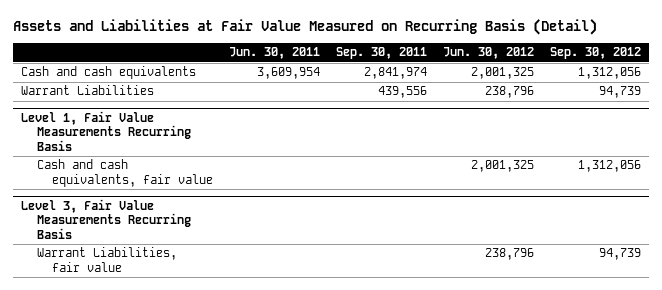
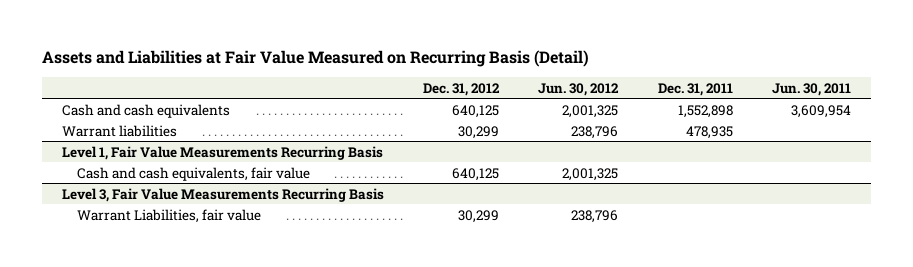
- | Jun. 30, 2011 | Sep. 30, 2011 | Jun. 30, 2012 | Sep. 30, 2012
+ | Dec. 31, 2012 | Jun. 30, 2012 | Dec. 31, 2011 | Jun. 30, 2011
- Warrant Liabilities | | 439,556 | 238,796 | 94,739
+ Warrant liabilities | 30,299 | 238,796 | 478,935 |

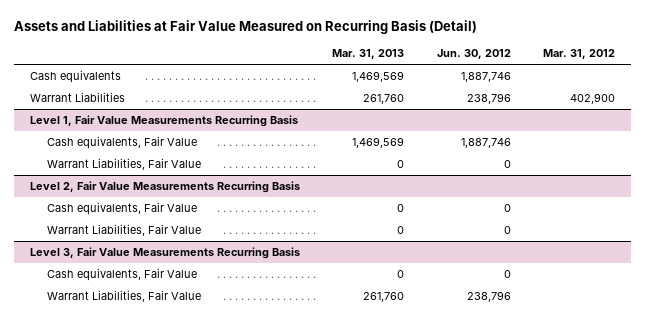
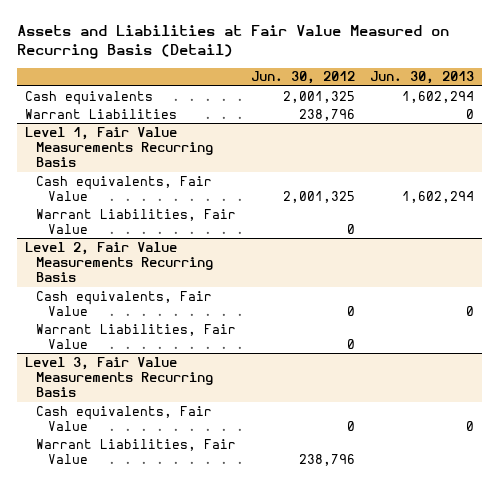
- | Mar. 31, 2013 | Jun. 30, 2012 | Mar. 31, 2012
+ | Jun. 30, 2012 | Jun. 30, 2013
- Cash equivalents | 1,469,569 | 1,887,746 |
+ Cash equivalents | 2,001,325 | 1,602,294
@ Level 1, Fair Value Measurements Recurring Basis
- Cash equivalents, Fair Value | 1,469,569 | 1,887,746 |
+ Cash equivalents, Fair Value | 2,001,325 | 1,602,294

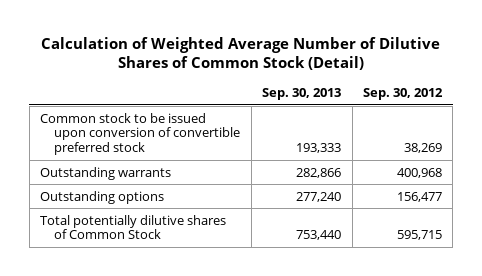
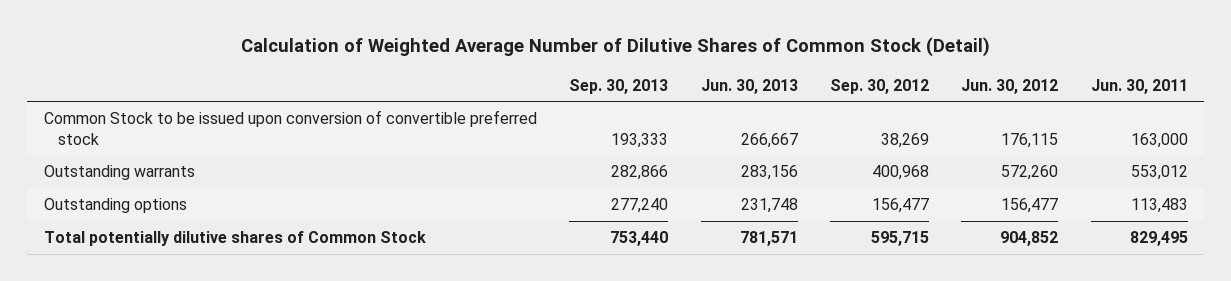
- | Sep. 30, 2013 | Sep. 30, 2012
+ | Sep. 30, 2013 | Jun. 30, 2013 | Sep. 30, 2012 | Jun. 30, 2012 | Jun. 30, 2011
- Common stock to be issued upon conversion of convertible preferred stock | 193,333 | 38,269
+ Common Stock to be issued upon conversion of convertible preferred stock | 193,333 | 266,667 | 38,269 | 176,115 | 163,000

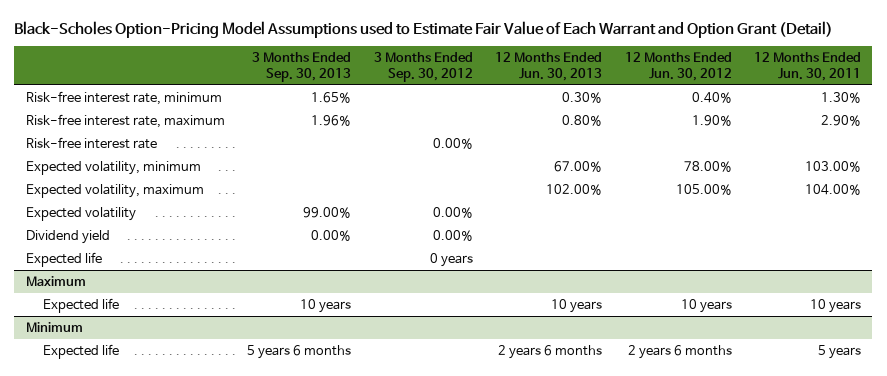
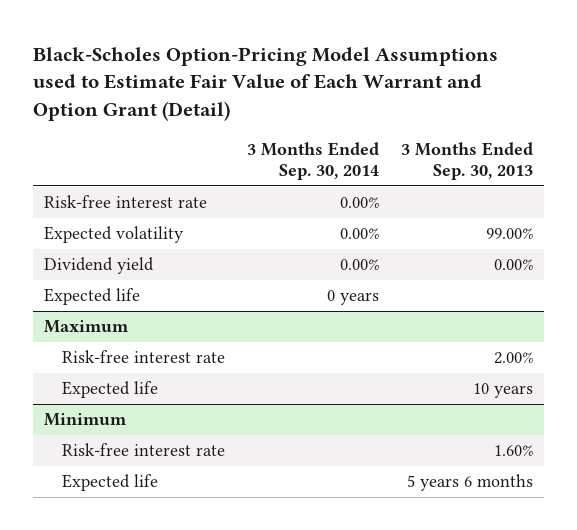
- | 3 Months Ended Sep. 30, 2013 | 3 Months Ended Sep. 30, 2012 | 12 Months Ended Jun. 30, 2013 | 12 Months Ended Jun. 30, 2012 | 12 Months Ended Jun. 30, 2011
+ | 3 Months Ended Sep. 30, 2014 | 3 Months Ended Sep. 30, 2013
- Risk-free interest rate, minimum | 1.65% | | 0.30% | 0.40% | 1.30%
- Risk-free interest rate, maximum | 1.96% | | 0.80% | 1.90% | 2.90%
- Expected volatility, minimum | | | 67.00% | 78.00% | 103.00%
- Expected volatility, maximum | | | 102.00% | 105.00% | 104.00%
@ Maximum
+ Risk-free interest rate | | 2.00%
@ Minimum
+ Risk-free interest rate | | 1.60%

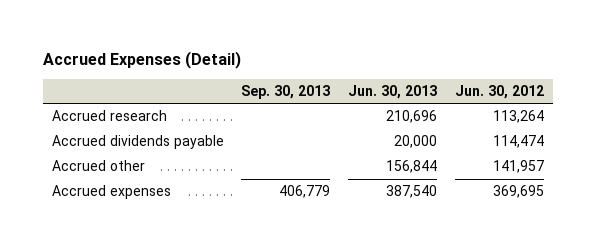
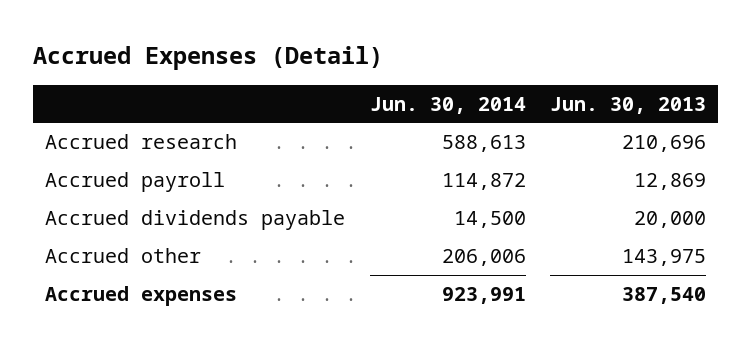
- | Sep. 30, 2013 | Jun. 30, 2013 | Jun. 30, 2012
+ | Jun. 30, 2014 | Jun. 30, 2013
+ Accrued payroll | 114,872 | 12,869
- Accrued other | | 156,844 | 141,957
+ Accrued other | 206,006 | 143,975

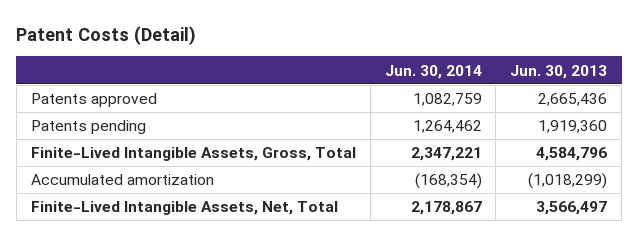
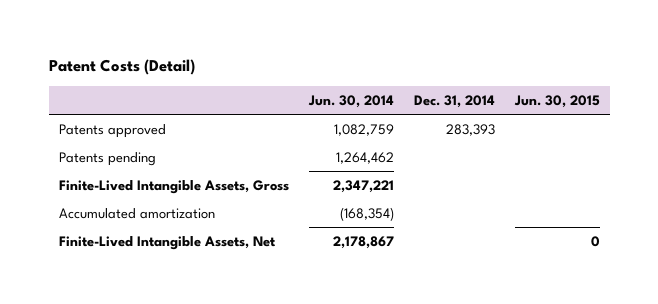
- | Jun. 30, 2014 | Jun. 30, 2013
+ | Jun. 30, 2014 | Dec. 31, 2014 | Jun. 30, 2015
- Finite-Lived Intangible Assets, Gross, Total | 2,347,221 | 4,584,796
+ Finite-Lived Intangible Assets, Gross | 2,347,221 | |
- Finite-Lived Intangible Assets, Net, Total | 2,178,867 | 3,566,497
+ Finite-Lived Intangible Assets, Net | 2,178,867 | | 0

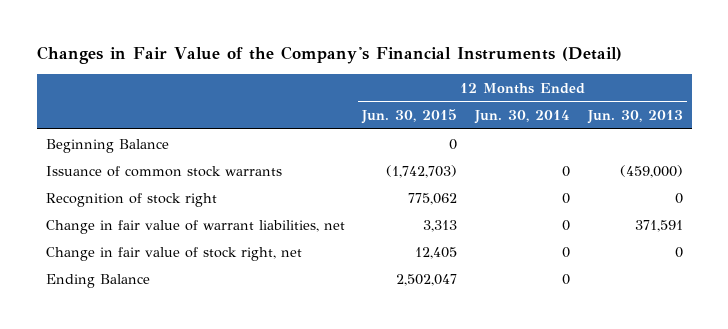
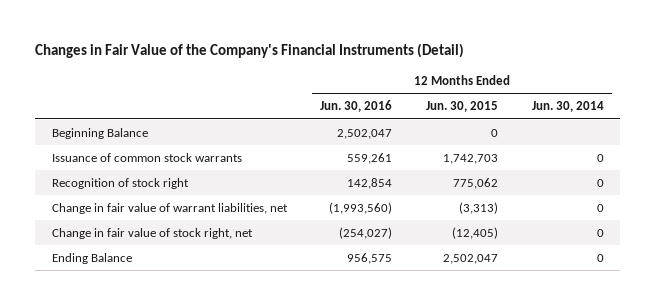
- | 12 Months Ended Jun. 30, 2015 | 12 Months Ended Jun. 30, 2014 | 12 Months Ended Jun. 30, 2013
+ | 12 Months Ended Jun. 30, 2016 | 12 Months Ended Jun. 30, 2015 | 12 Months Ended Jun. 30, 2014
- Issuance of common stock warrants | (1,742,703) | 0 | (459,000)
+ Issuance of common stock warrants | 559,261 | 1,742,703 | 0
- Change in fair value of warrant liabilities, net | 3,313 | 0 | 371,591
- Change in fair value of stock right, net | 12,405 | 0 | 0
+ Change in fair value of warrant liabilities, net | (1,993,560) | (3,313) | 0
+ Change in fair value of stock right, net | (254,027) | (12,405) | 0

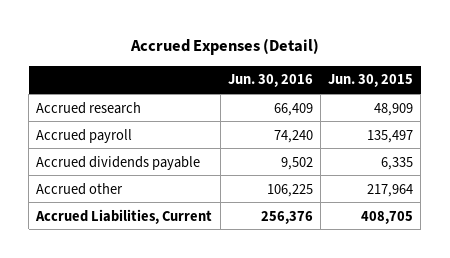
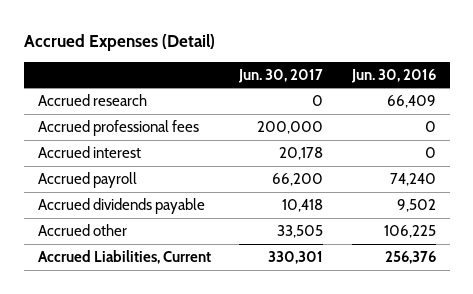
- | Jun. 30, 2016 | Jun. 30, 2015
+ | Jun. 30, 2017 | Jun. 30, 2016
+ Accrued professional fees | 200,000 | 0
+ Accrued interest | 20,178 | 0

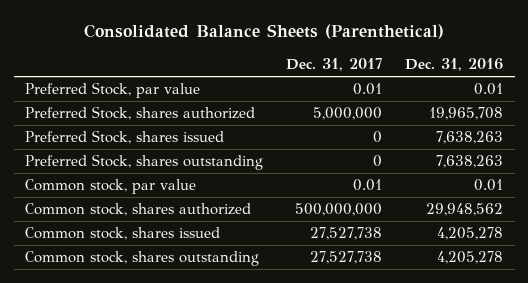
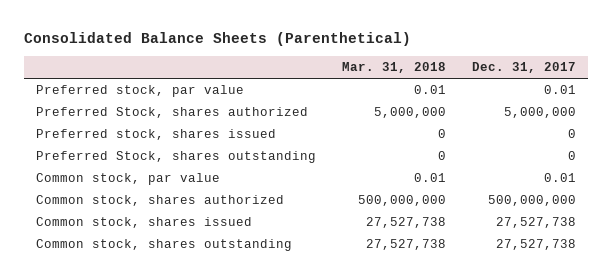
- | Dec. 31, 2017 | Dec. 31, 2016
+ | Mar. 31, 2018 | Dec. 31, 2017
- Preferred Stock, par value | 0.01 | 0.01
+ Preferred stock, par value | 0.01 | 0.01
- Preferred Stock, shares issued | 0 | 7,638,263
+ Preferred stock, shares issued | 0 | 0

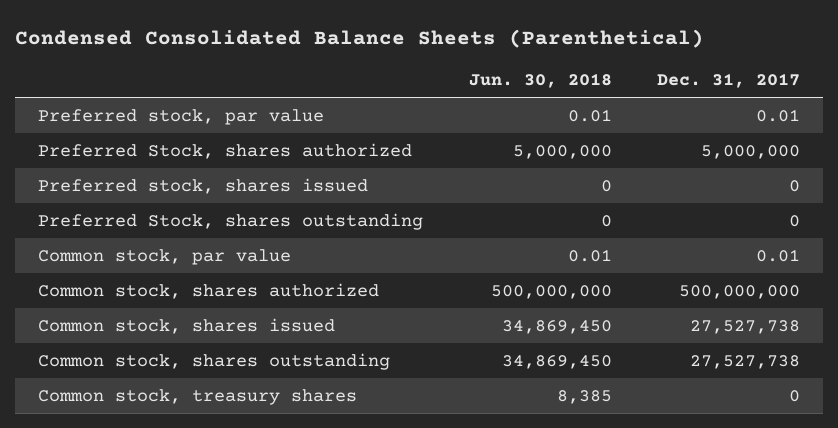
- Consolidated Balance Sheets (Parenthetical)
+ Condensed Consolidated Balance Sheets (Parenthetical)
- | Mar. 31, 2018 | Dec. 31, 2017
+ | Jun. 30, 2018 | Dec. 31, 2017
+ Common stock, treasury shares | 8,385 | 0

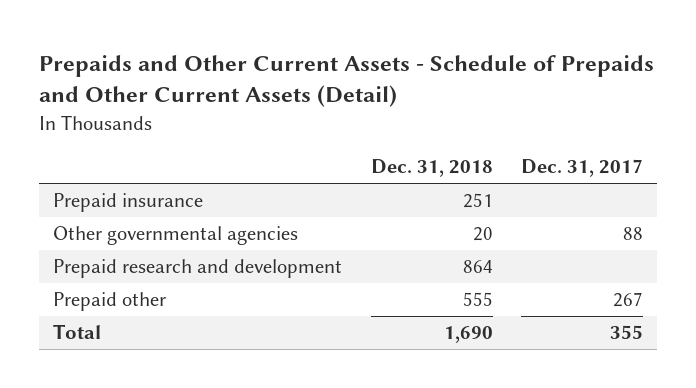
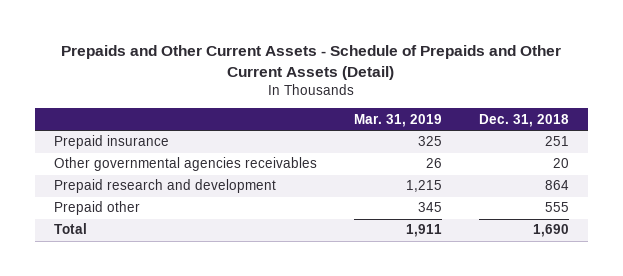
- | Dec. 31, 2018 | Dec. 31, 2017
+ | Mar. 31, 2019 | Dec. 31, 2018
- Other governmental agencies | 20 | 88
+ Other governmental agencies receivables | 26 | 20

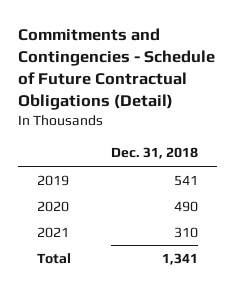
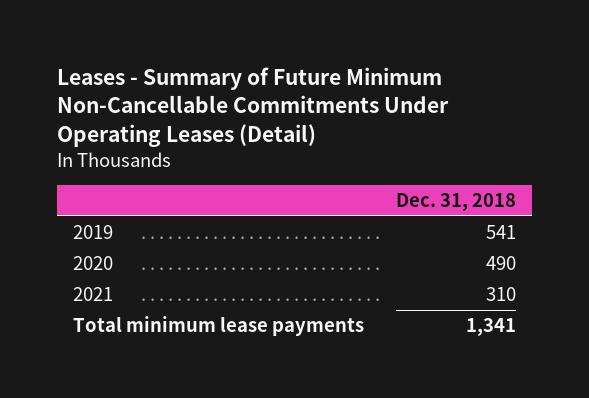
- Commitments and Contingencies - Schedule of Future Contractual Obligations (Detail)
+ Leases - Summary of Future Minimum Non-Cancellable Commitments Under Operating Leases (Detail)
- Total | 1,341
+ Total minimum lease payments | 1,341

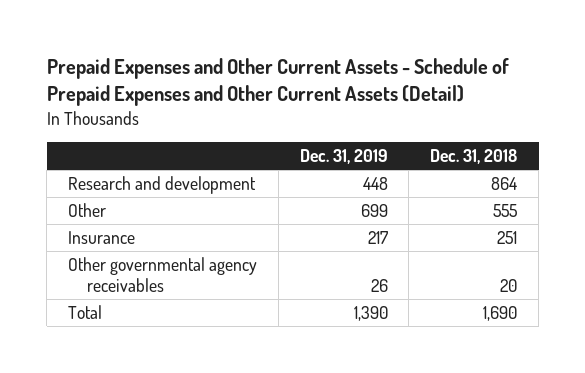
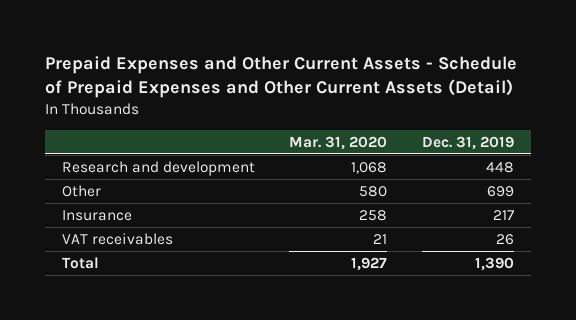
- | Dec. 31, 2019 | Dec. 31, 2018
+ | Mar. 31, 2020 | Dec. 31, 2019
- Other governmental agency receivables | 26 | 20
+ VAT receivables | 21 | 26

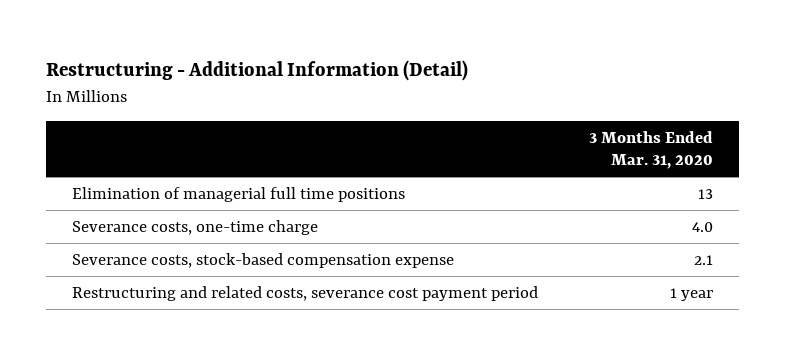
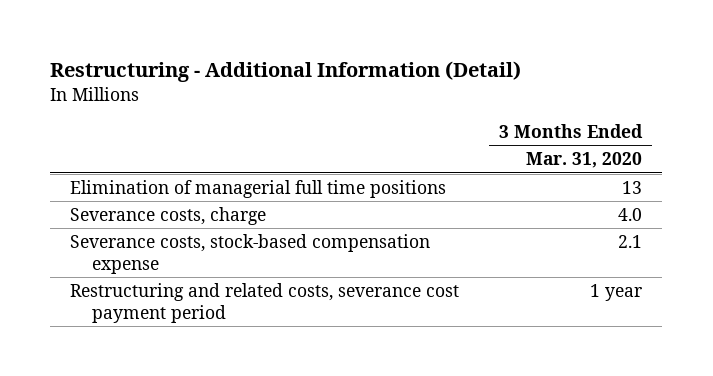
- Severance costs, one-time charge | 4.0
+ Severance costs, charge | 4.0

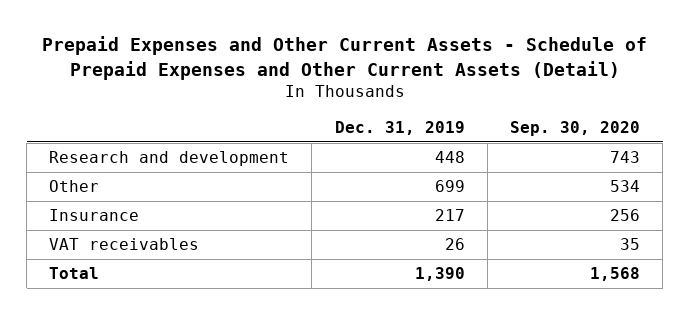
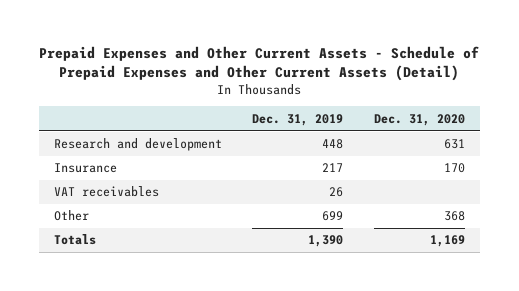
- | Dec. 31, 2019 | Sep. 30, 2020
+ | Dec. 31, 2019 | Dec. 31, 2020
- Total | 1,390 | 1,568
moved down: Other | 699 | 368
+ Totals | 1,390 | 1,169

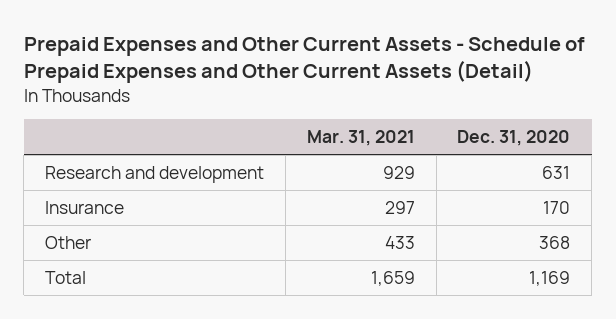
- | Dec. 31, 2019 | Dec. 31, 2020
+ | Mar. 31, 2021 | Dec. 31, 2020
- VAT receivables | 26 |
- Totals | 1,390 | 1,169
+ Total | 1,659 | 1,169

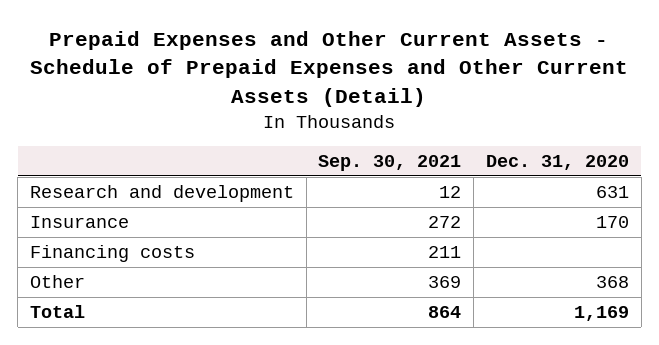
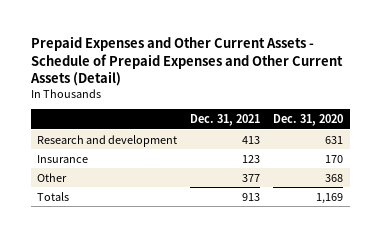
- | Sep. 30, 2021 | Dec. 31, 2020
+ | Dec. 31, 2021 | Dec. 31, 2020
- Financing costs | 211 |
- Total | 864 | 1,169
+ Totals | 913 | 1,169

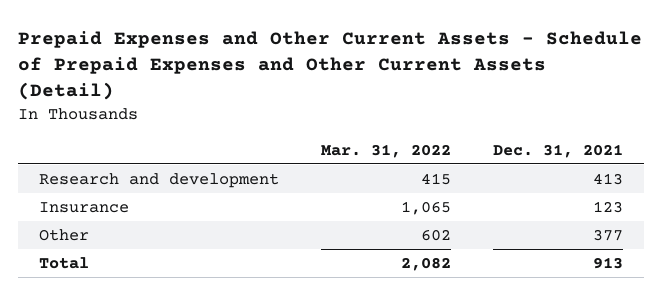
- | Dec. 31, 2021 | Dec. 31, 2020
+ | Mar. 31, 2022 | Dec. 31, 2021
- Totals | 913 | 1,169
+ Total | 2,082 | 913

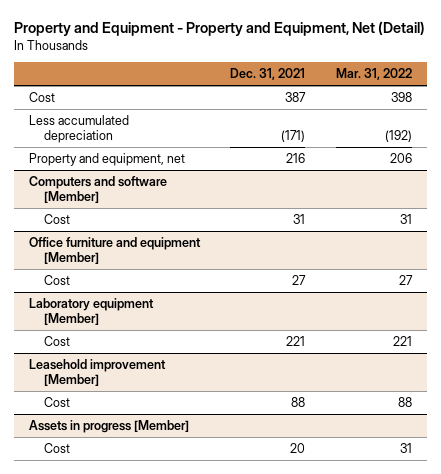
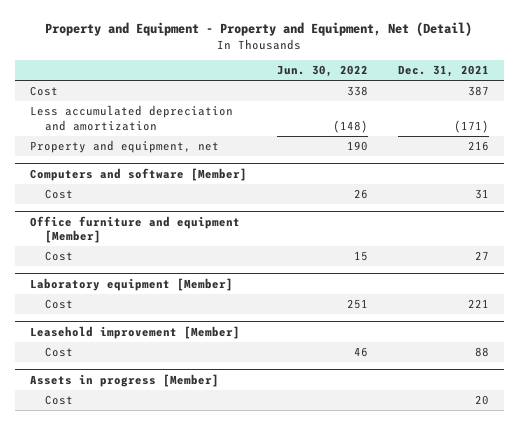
- | Dec. 31, 2021 | Mar. 31, 2022
+ | Jun. 30, 2022 | Dec. 31, 2021
- Less accumulated depreciation | (171) | (192)
+ Less accumulated depreciation and amortization | (148) | (171)

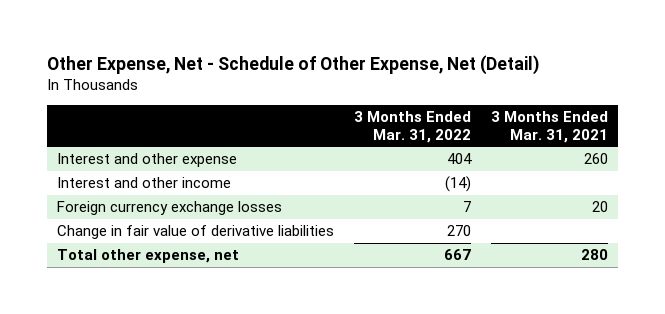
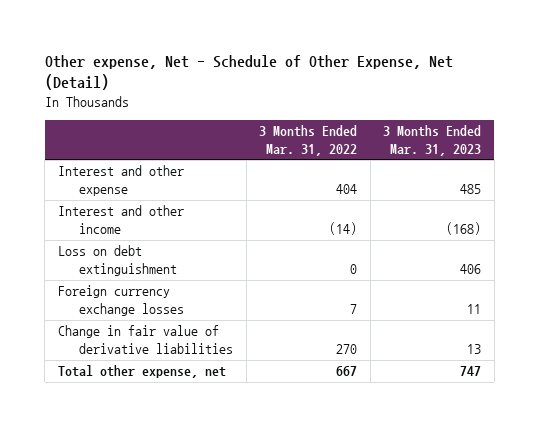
- Other Expense, Net - Schedule of Other Expense, Net (Detail)
+ Other expense, Net - Schedule of Other Expense, Net (Detail)
- | 3 Months Ended Mar. 31, 2022 | 3 Months Ended Mar. 31, 2021
+ | 3 Months Ended Mar. 31, 2022 | 3 Months Ended Mar. 31, 2023
+ Loss on debt extinguishment | 0 | 406

